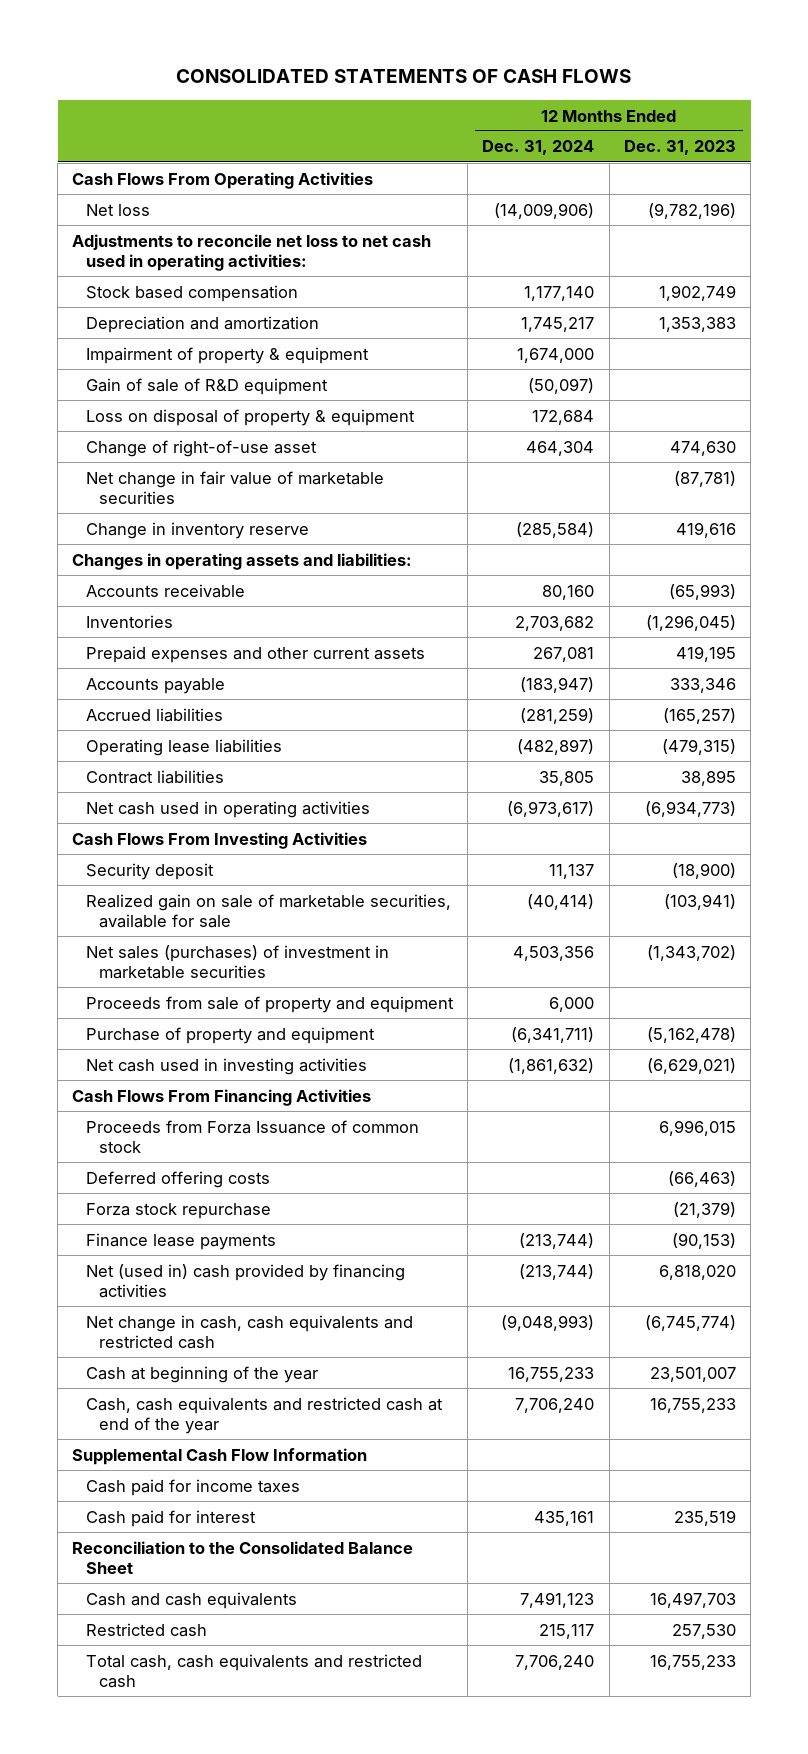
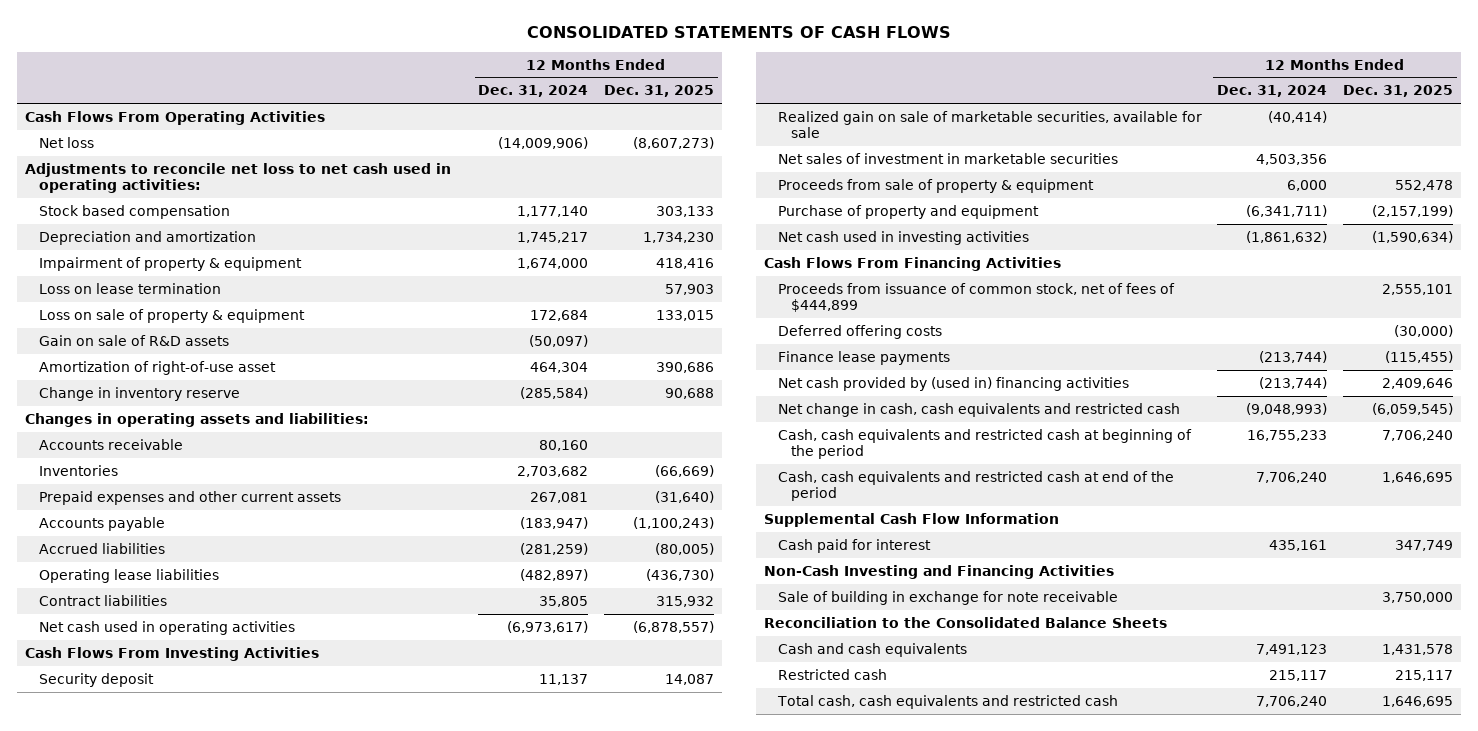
- | 12 Months Ended Dec. 31, 2024 | 12 Months Ended Dec. 31, 2023
+ | 12 Months Ended Dec. 31, 2024 | 12 Months Ended Dec. 31, 2025
- Gain of sale of R&D equipment | (50,097) |
- Loss on disposal of property & equipment | 172,684 |
- Change of right-of-use asset | 464,304 | 474,630
- Net change in fair value of marketable securities | | (87,781)
+ Loss on lease termination | | 57,903
+ Loss on sale of property & equipment | 172,684 | 133,015
+ Gain on sale of R&D assets | (50,097) |
+ Amortization of right-of-use asset | 464,304 | 390,686
- Net sales (purchases) of investment in marketable securities | 4,503,356 | (1,343,702)
- Proceeds from sale of property and equipment | 6,000 |
+ Net sales of investment in marketable securities | 4,503,356 |
+ Proceeds from sale of property & equipment | 6,000 | 552,478
- Proceeds from Forza Issuance of common stock | | 6,996,015
+ Proceeds from issuance of common stock, net of fees of $444,899 | | 2,555,101
- Forza stock repurchase | | (21,379)
- Net (used in) cash provided by financing activities | (213,744) | 6,818,020
+ Net cash provided by (used in) financing activities | (213,744) | 2,409,646
- Cash at beginning of the year | 16,755,233 | 23,501,007
- Cash, cash equivalents and restricted cash at end of the year | 7,706,240 | 16,755,233
+ Cash, cash equivalents and restricted cash at beginning of the period | 16,755,233 | 7,706,240
+ Cash, cash equivalents and restricted cash at end of the period | 7,706,240 | 1,646,695
- Cash paid for income taxes
- Reconciliation to the Consolidated Balance Sheet
+ Non-Cash Investing and Financing Activities
+ Sale of building in exchange for note receivable | | 3,750,000
+ Reconciliation to the Consolidated Balance Sheets

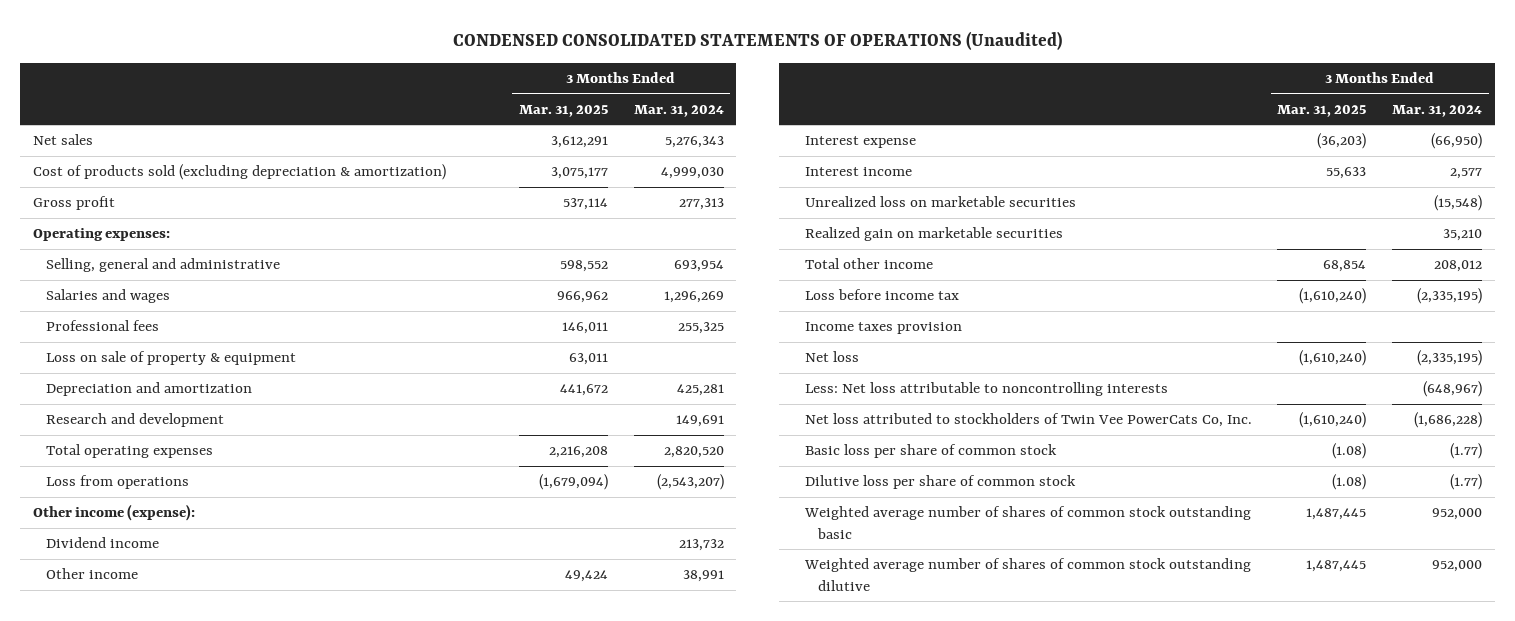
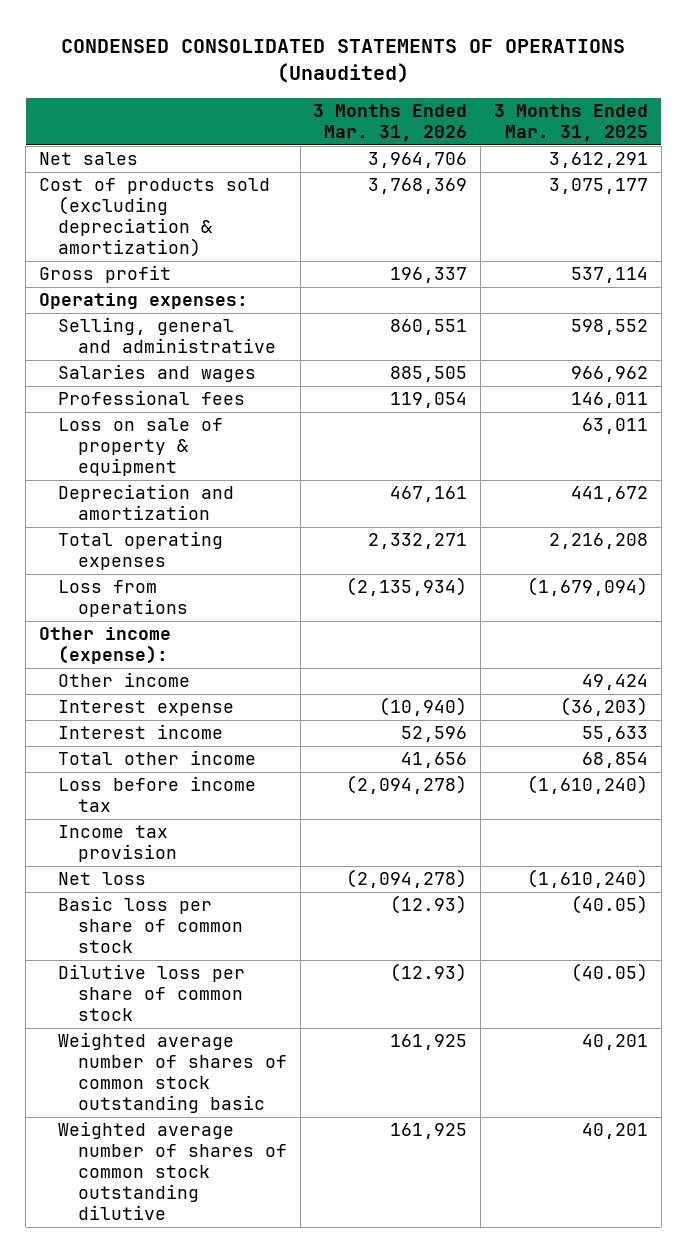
- | 3 Months Ended Mar. 31, 2025 | 3 Months Ended Mar. 31, 2024
+ | 3 Months Ended Mar. 31, 2026 | 3 Months Ended Mar. 31, 2025
- Research and development | | 149,691
- Dividend income | | 213,732
- Unrealized loss on marketable securities | | (15,548)
- Realized gain on marketable securities | | 35,210
- Income taxes provision
+ Income tax provision
- Less: Net loss attributable to noncontrolling interests | | (648,967)
- Net loss attributed to stockholders of Twin Vee PowerCats Co, Inc. | (1,610,240) | (1,686,228)
- Basic loss per share of common stock | (1.08) | (1.77)
- Dilutive loss per share of common stock | (1.08) | (1.77)
- Weighted average number of shares of common stock outstanding basic | 1,487,445 | 952,000
- Weighted average number of shares of common stock outstanding dilutive | 1,487,445 | 952,000
+ Basic loss per share of common stock | (12.93) | (40.05)
+ Dilutive loss per share of common stock | (12.93) | (40.05)
+ Weighted average number of shares of common stock outstanding basic | 161,925 | 40,201
+ Weighted average number of shares of common stock outstanding dilutive | 161,925 | 40,201

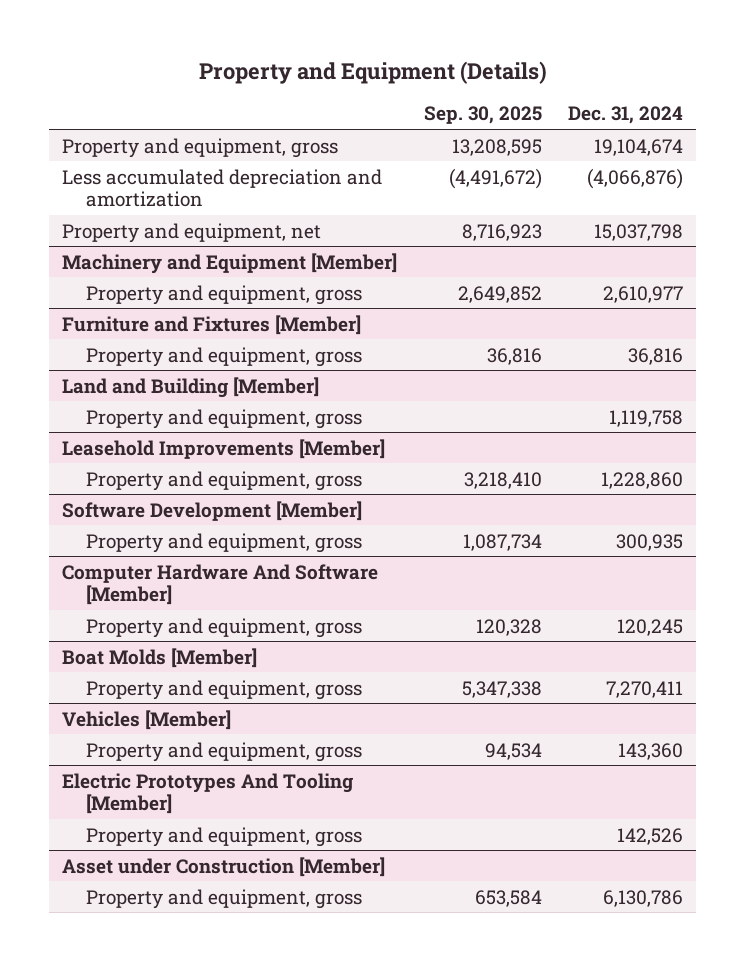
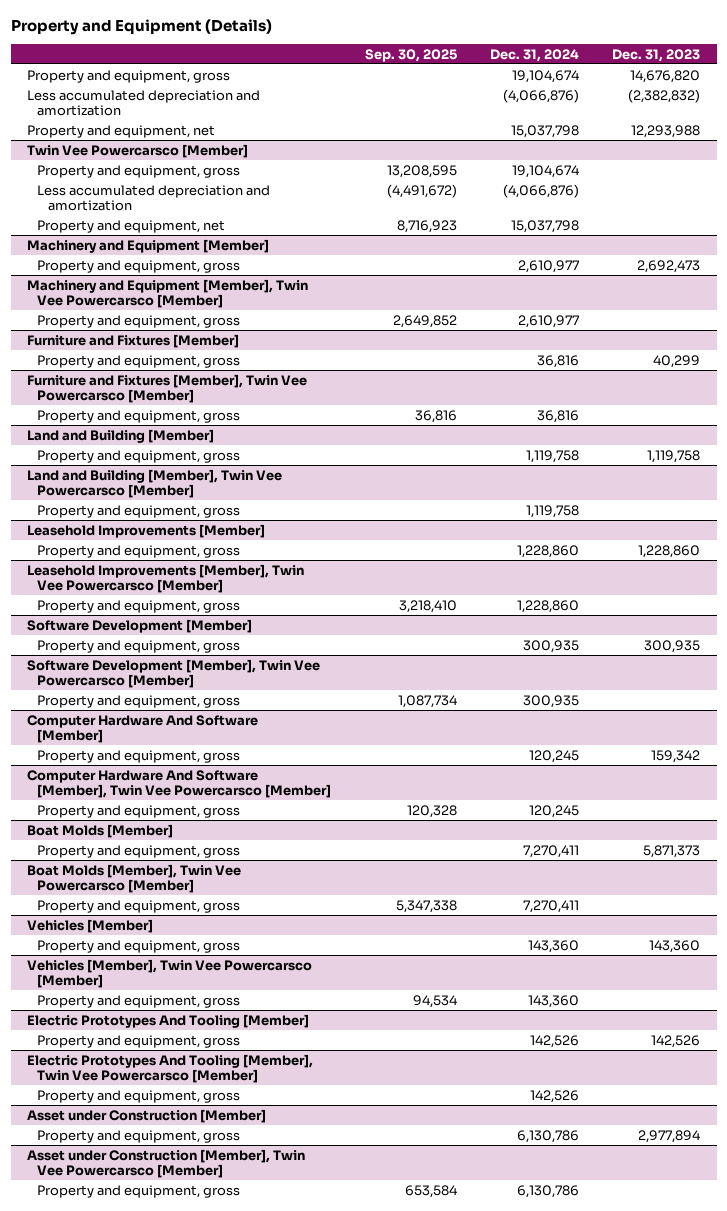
- | Sep. 30, 2025 | Dec. 31, 2024
+ | Sep. 30, 2025 | Dec. 31, 2024 | Dec. 31, 2023
+ Property and equipment, gross | | 19,104,674 | 14,676,820
+ Less accumulated depreciation and amortization | | (4,066,876) | (2,382,832)
+ Property and equipment, net | | 15,037,798 | 12,293,988
+ Twin Vee Powercarsco [Member]
@ Machinery and Equipment [Member]
+ Property and equipment, gross | | 2,610,977 | 2,692,473
+ Machinery and Equipment [Member], Twin Vee Powercarsco [Member]
@ Furniture and Fixtures [Member]
+ Property and equipment, gross | | 36,816 | 40,299
+ Furniture and Fixtures [Member], Twin Vee Powercarsco [Member]
+ Land and Building [Member], Twin Vee Powercarsco [Member]
+ Property and equipment, gross | | 1,119,758 |
@ Leasehold Improvements [Member]
+ Property and equipment, gross | | 1,228,860 | 1,228,860
+ Leasehold Improvements [Member], Twin Vee Powercarsco [Member]
@ Software Development [Member]
+ Property and equipment, gross | | 300,935 | 300,935
+ Software Development [Member], Twin Vee Powercarsco [Member]
@ Computer Hardware And Software [Member]
+ Property and equipment, gross | | 120,245 | 159,342
+ Computer Hardware And Software [Member], Twin Vee Powercarsco [Member]
@ Boat Molds [Member]
+ Property and equipment, gross | | 7,270,411 | 5,871,373
+ Boat Molds [Member], Twin Vee Powercarsco [Member]
@ Vehicles [Member]
+ Property and equipment, gross | | 143,360 | 143,360
+ Vehicles [Member], Twin Vee Powercarsco [Member]
+ Electric Prototypes And Tooling [Member], Twin Vee Powercarsco [Member]
+ Property and equipment, gross | | 142,526 |
@ Asset under Construction [Member]
+ Property and equipment, gross | | 6,130,786 | 2,977,894
+ Asset under Construction [Member], Twin Vee Powercarsco [Member]

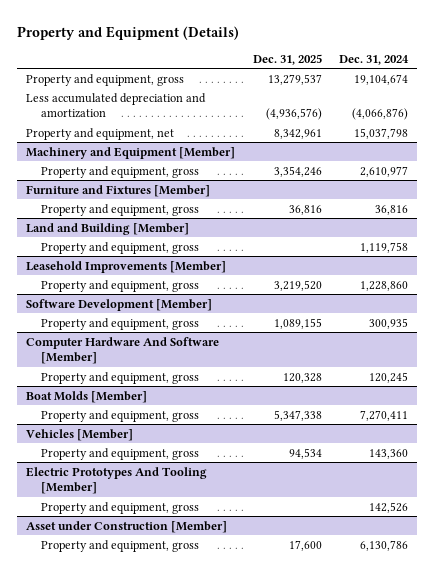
- | Sep. 30, 2025 | Dec. 31, 2024 | Dec. 31, 2023
+ | Dec. 31, 2025 | Dec. 31, 2024
- Twin Vee Powercarsco [Member]
- Property and equipment, gross | 13,208,595 | 19,104,674 |
- Less accumulated depreciation and amortization | (4,491,672) | (4,066,876) |
- Property and equipment, net | 8,716,923 | 15,037,798 |
- Machinery and Equipment [Member], Twin Vee Powercarsco [Member]
- Property and equipment, gross | 2,649,852 | 2,610,977 |
- Furniture and Fixtures [Member], Twin Vee Powercarsco [Member]
- Property and equipment, gross | 36,816 | 36,816 |
- Land and Building [Member], Twin Vee Powercarsco [Member]
- Property and equipment, gross | | 1,119,758 |
- Leasehold Improvements [Member], Twin Vee Powercarsco [Member]
- Property and equipment, gross | 3,218,410 | 1,228,860 |
- Software Development [Member], Twin Vee Powercarsco [Member]
- Property and equipment, gross | 1,087,734 | 300,935 |
- Computer Hardware And Software [Member], Twin Vee Powercarsco [Member]
- Property and equipment, gross | 120,328 | 120,245 |
- Boat Molds [Member], Twin Vee Powercarsco [Member]
- Property and equipment, gross | 5,347,338 | 7,270,411 |
- Vehicles [Member], Twin Vee Powercarsco [Member]
- Property and equipment, gross | 94,534 | 143,360 |
- Electric Prototypes And Tooling [Member], Twin Vee Powercarsco [Member]
- Property and equipment, gross | | 142,526 |
- Asset under Construction [Member], Twin Vee Powercarsco [Member]
- Property and equipment, gross | 653,584 | 6,130,786 |

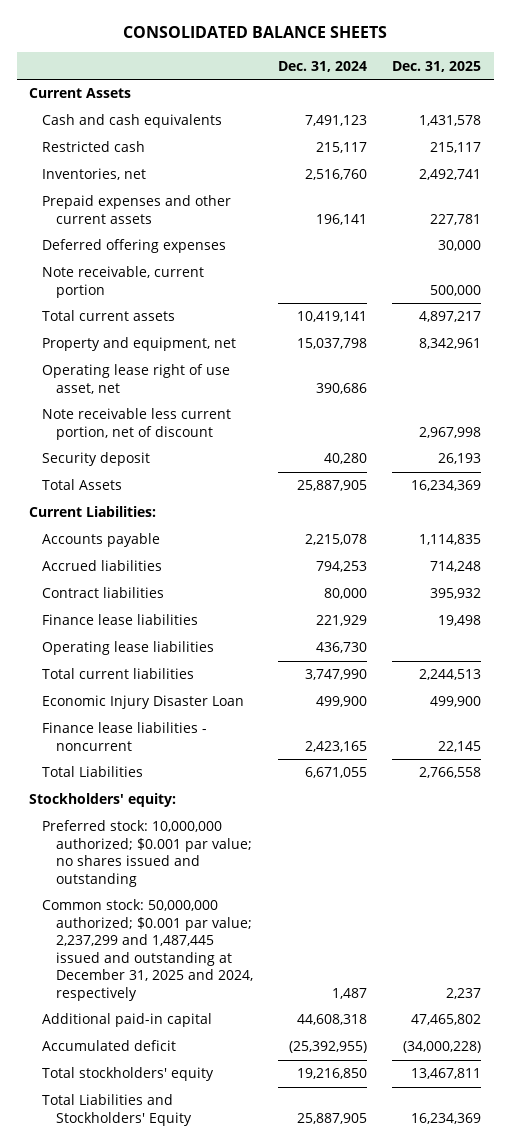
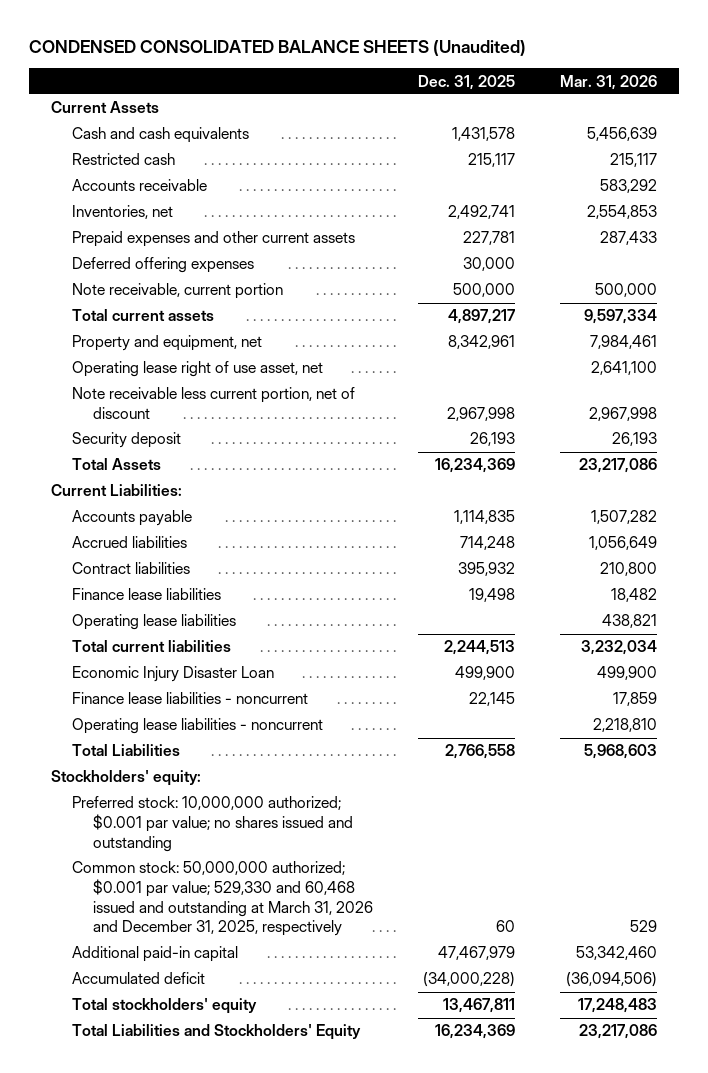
- CONSOLIDATED BALANCE SHEETS
+ CONDENSED CONSOLIDATED BALANCE SHEETS (Unaudited)
- | Dec. 31, 2024 | Dec. 31, 2025
+ | Dec. 31, 2025 | Mar. 31, 2026
+ Accounts receivable | | 583,292
+ Operating lease liabilities - noncurrent | | 2,218,810
- Common stock: 50,000,000 authorized; $0.001 par value; 2,237,299 and 1,487,445 issued and outstanding at December 31, 2025 and 2024, respectively | 1,487 | 2,237
- Additional paid-in capital | 44,608,318 | 47,465,802
+ Common stock: 50,000,000 authorized; $0.001 par value; 529,330 and 60,468 issued and outstanding at March 31, 2026 and December 31, 2025, respectively | 60 | 529
+ Additional paid-in capital | 47,467,979 | 53,342,460

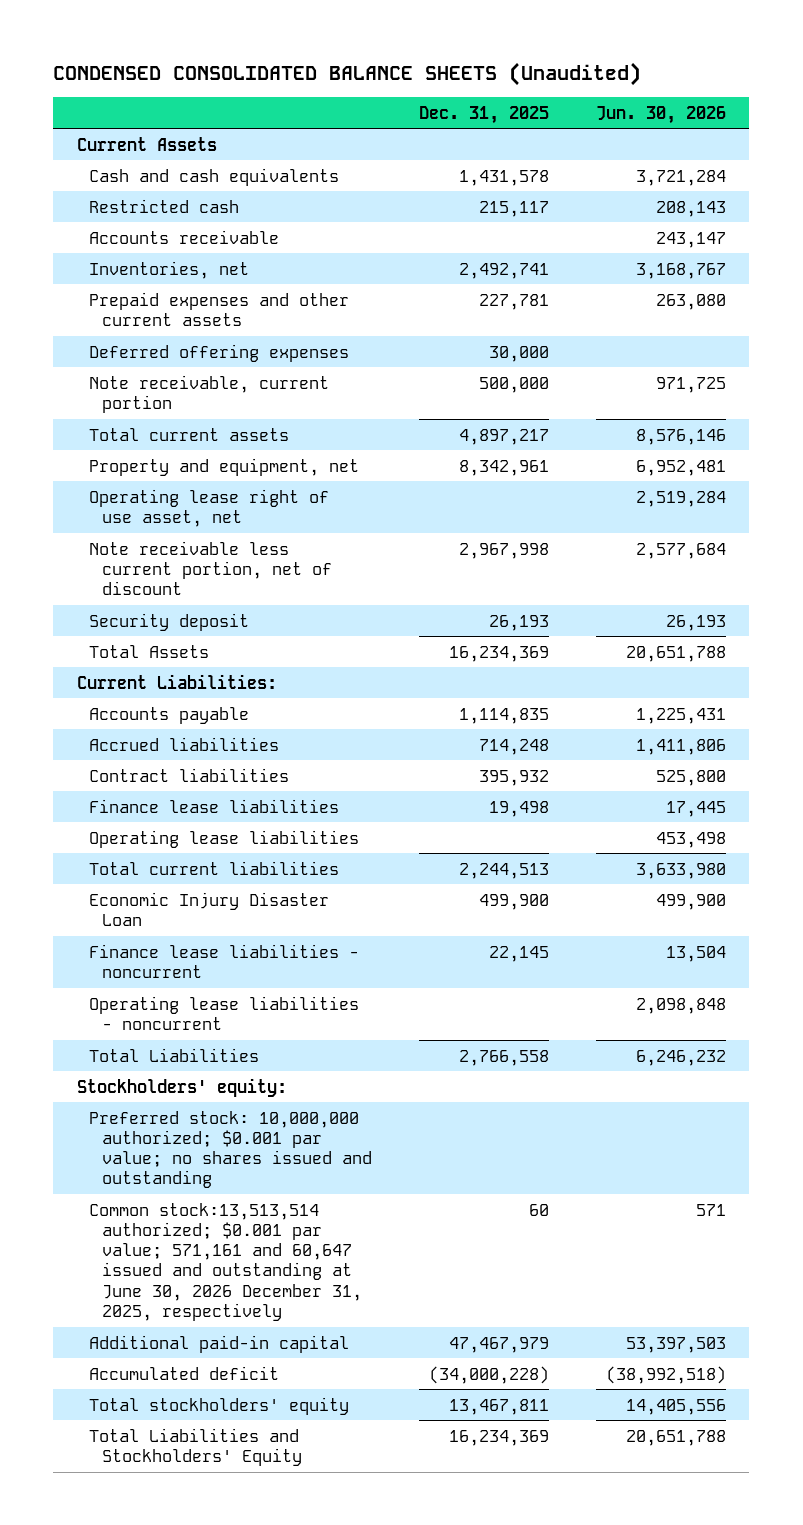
- | Dec. 31, 2025 | Mar. 31, 2026
+ | Dec. 31, 2025 | Jun. 30, 2026
- Common stock: 50,000,000 authorized; $0.001 par value; 529,330 and 60,468 issued and outstanding at March 31, 2026 and December 31, 2025, respectively | 60 | 529
+ Common stock:13,513,514 authorized; $0.001 par value; 571,161 and 60,647 issued and outstanding at June 30, 2026 December 31, 2025, respectively | 60 | 571

